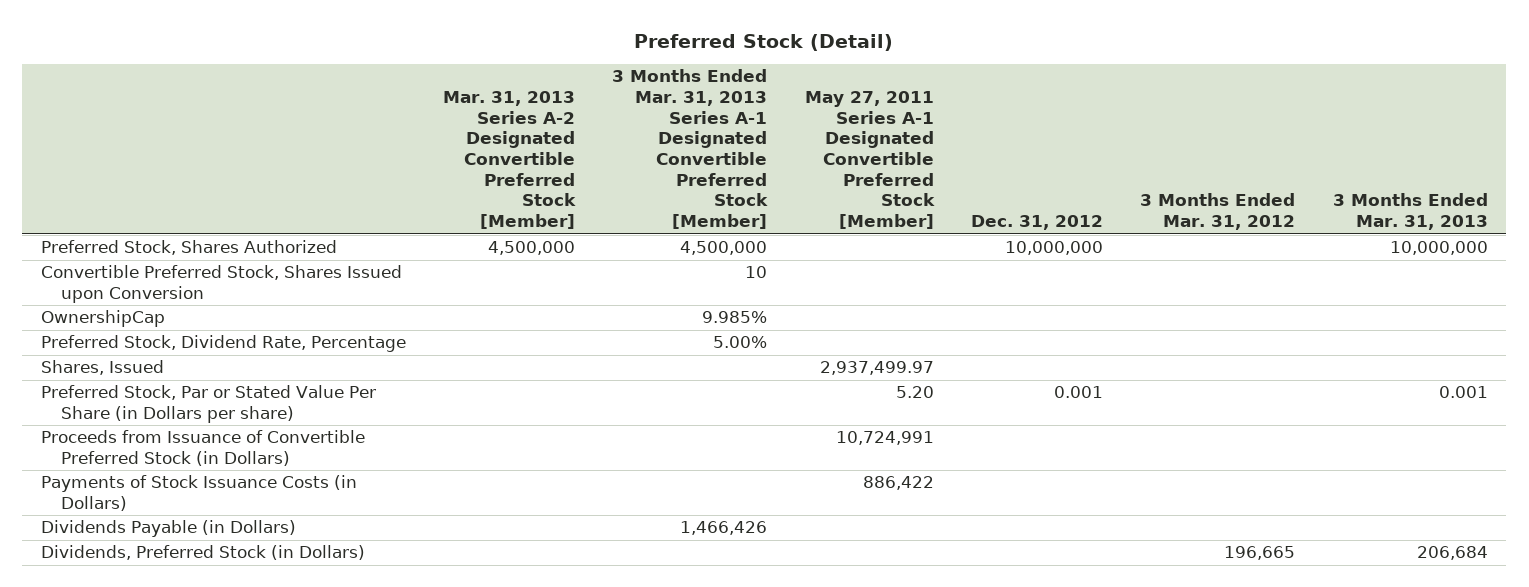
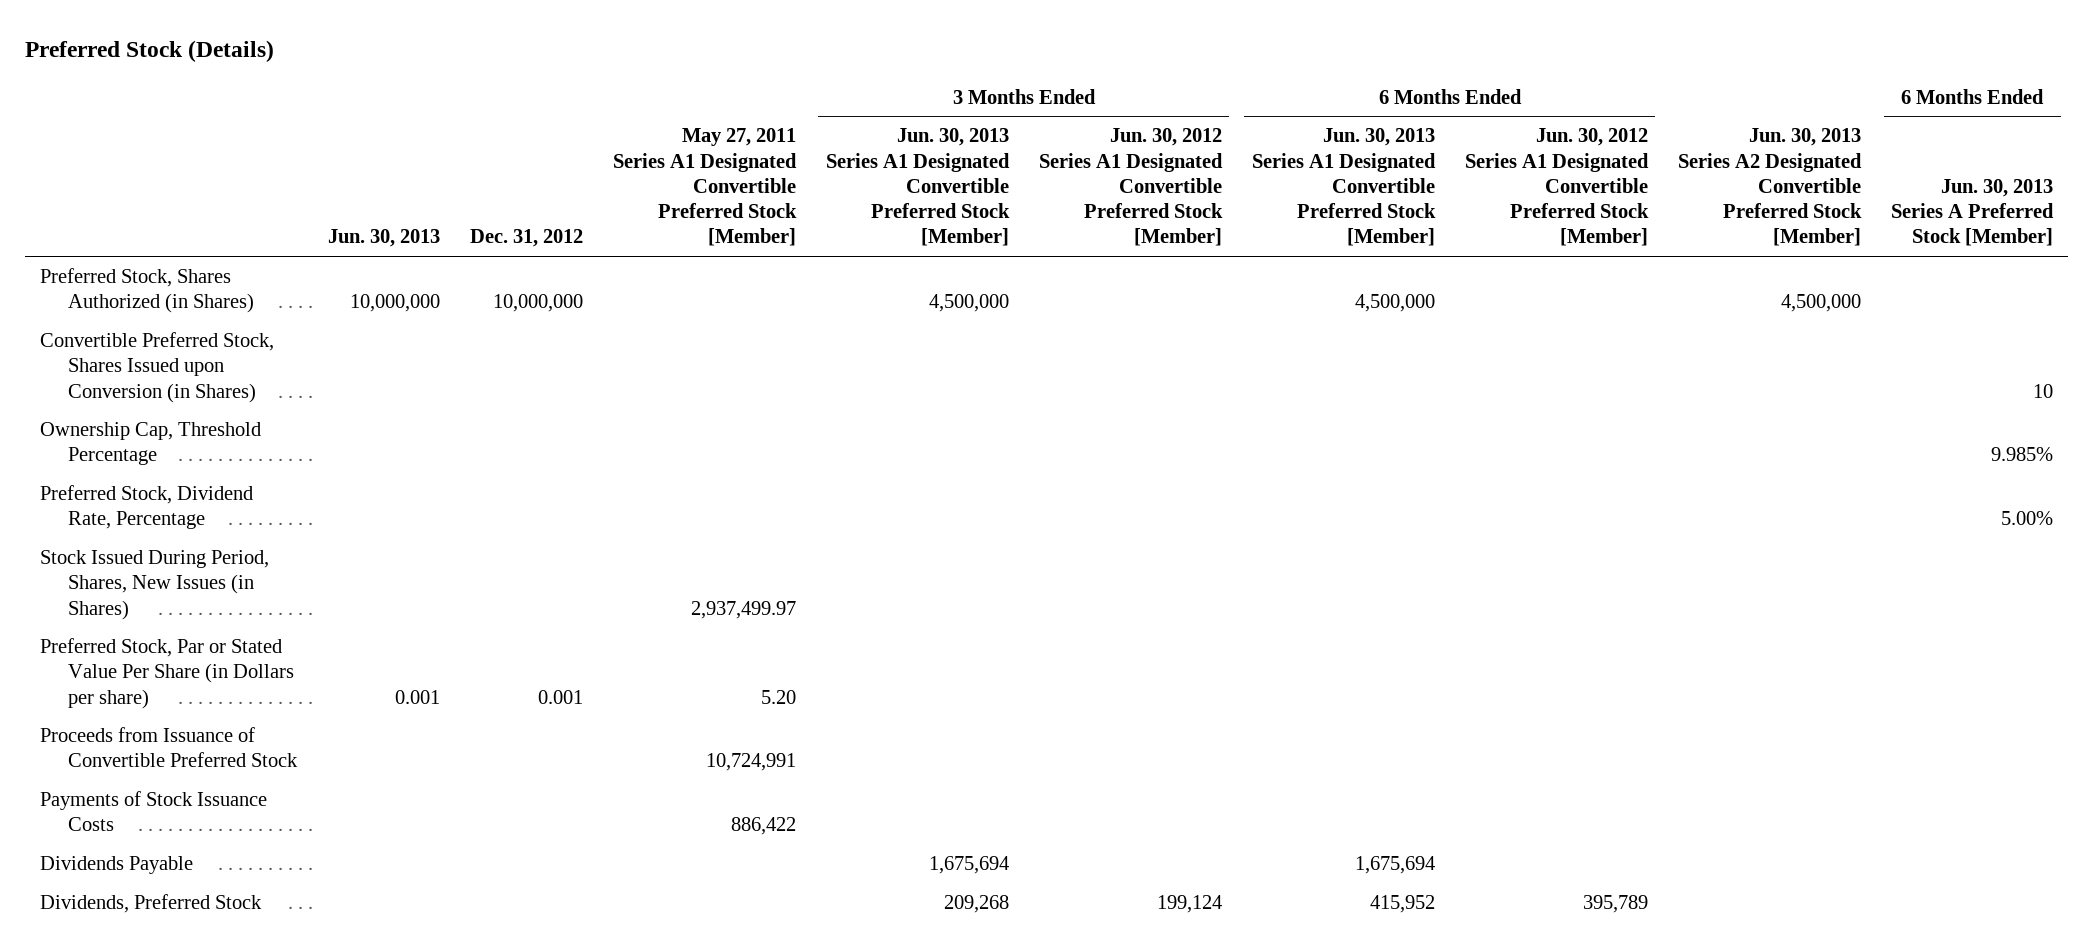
- Preferred Stock (Detail)
+ Preferred Stock (Details)
- | Mar. 31, 2013 Series A-2 Designated Convertible Preferred Stock [Member] | 3 Months Ended Mar. 31, 2013 Series A-1 Designated Convertible Preferred Stock [Member] | May 27, 2011 Series A-1 Designated Convertible Preferred Stock [Member] | Dec. 31, 2012 | 3 Months Ended Mar. 31, 2012 | 3 Months Ended Mar. 31, 2013
+ | Jun. 30, 2013 | Dec. 31, 2012 | May 27, 2011 Series A1 Designated Convertible Preferred Stock [Member] | 3 Months Ended Jun. 30, 2013 Series A1 Designated Convertible Preferred Stock [Member] | 3 Months Ended Jun. 30, 2012 Series A1 Designated Convertible Preferred Stock [Member] | 6 Months Ended Jun. 30, 2013 Series A1 Designated Convertible Preferred Stock [Member] | 6 Months Ended Jun. 30, 2012 Series A1 Designated Convertible Preferred Stock [Member] | Jun. 30, 2013 Series A2 Designated Convertible Preferred Stock [Member] | 6 Months Ended Jun. 30, 2013 Series A Preferred Stock [Member]
- Preferred Stock, Shares Authorized | 4,500,000 | 4,500,000 | | 10,000,000 | | 10,000,000
- Convertible Preferred Stock, Shares Issued upon Conversion | | 10 | | | |
- OwnershipCap | | 9.985% | | | |
+ Preferred Stock, Shares Authorized (in Shares) | 10,000,000 | 10,000,000 | | 4,500,000 | | 4,500,000 | | 4,500,000 |
+ Convertible Preferred Stock, Shares Issued upon Conversion (in Shares) | | | | | | | | | 10
+ Ownership Cap, Threshold Percentage | | | | | | | | | 9.985%
- Shares, Issued | | | 2,937,499.97 | | |
+ Stock Issued During Period, Shares, New Issues (in Shares) | | | 2,937,499.97 | | | | | |
- Proceeds from Issuance of Convertible Preferred Stock (in Dollars) | | | 10,724,991 | | |
- Payments of Stock Issuance Costs (in Dollars) | | | 886,422 | | |
- Dividends Payable (in Dollars) | | 1,466,426 | | | |
- Dividends, Preferred Stock (in Dollars) | | | | | 196,665 | 206,684
+ Proceeds from Issuance of Convertible Preferred Stock | | | 10,724,991 | | | | | |
+ Payments of Stock Issuance Costs | | | 886,422 | | | | | |
+ Dividends Payable | | | | 1,675,694 | | 1,675,694 | | |
+ Dividends, Preferred Stock | | | | 209,268 | 199,124 | 415,952 | 395,789 | |

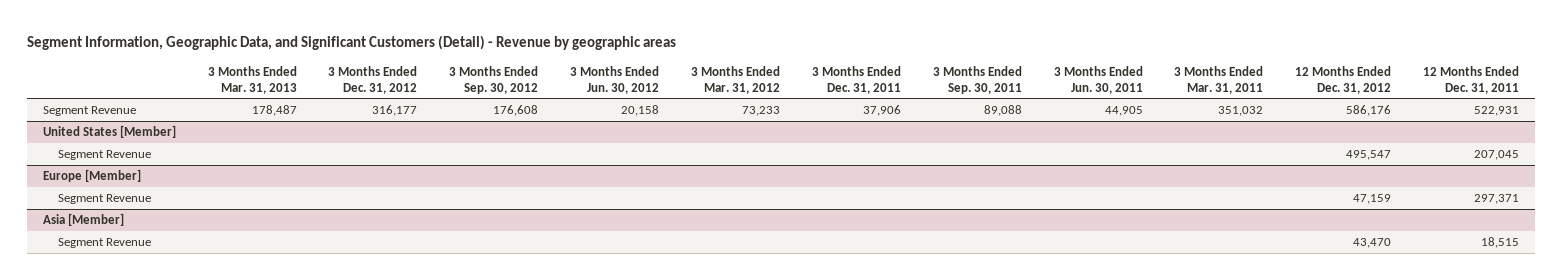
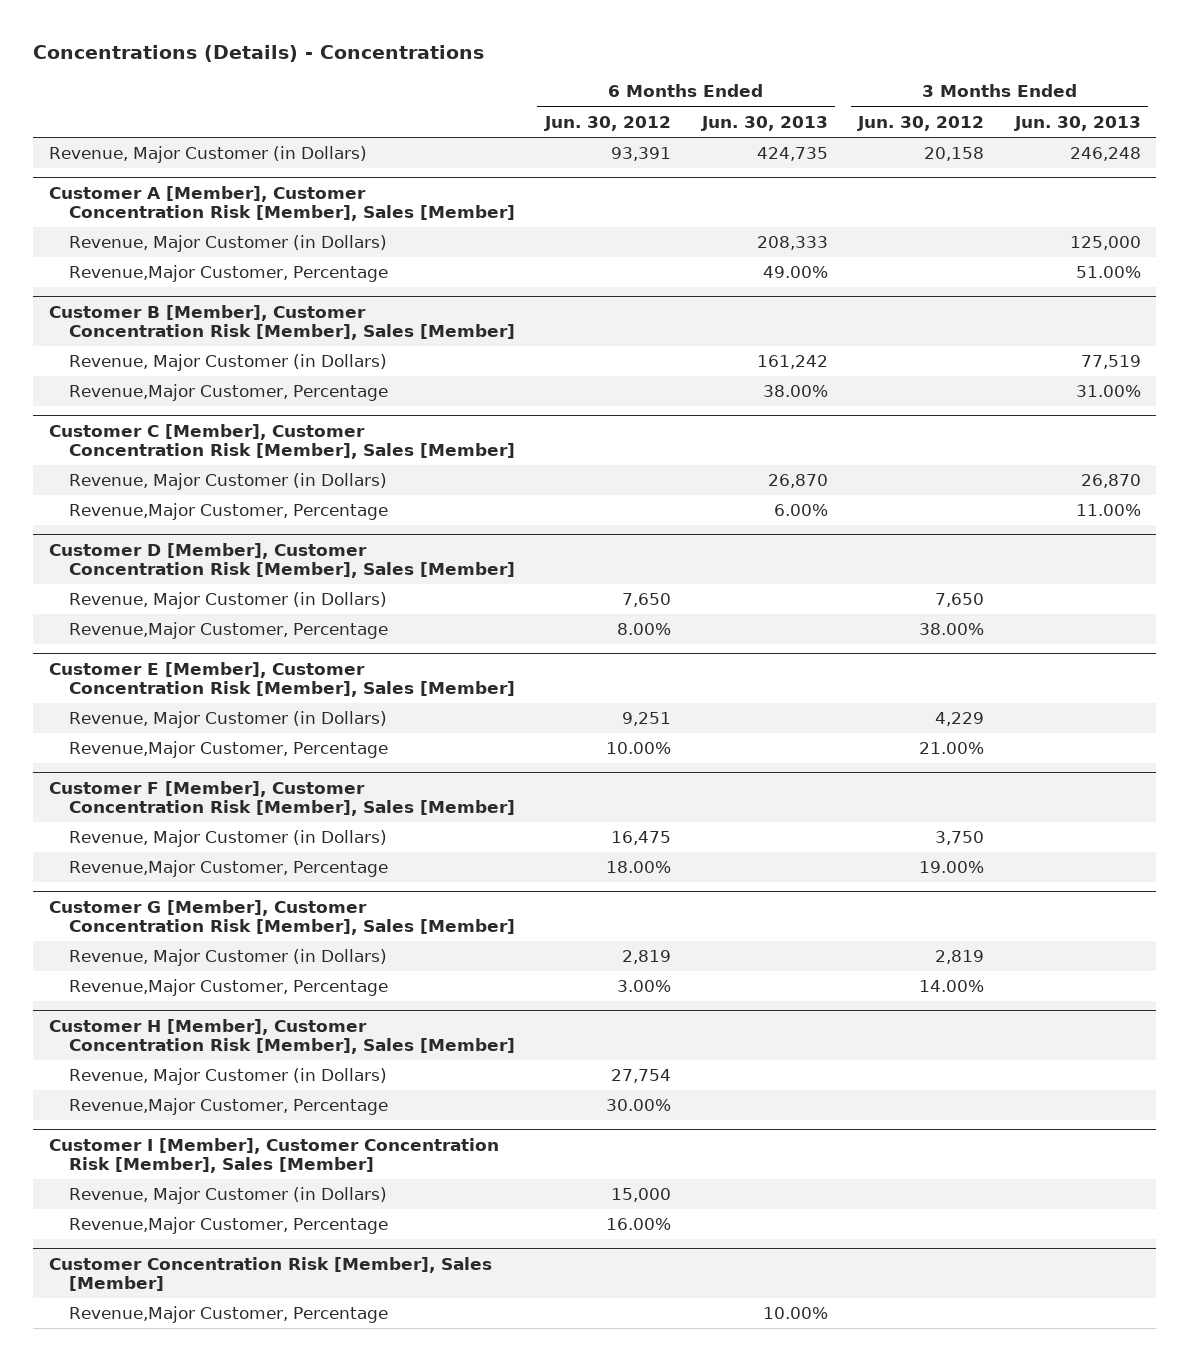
- Segment Information, Geographic Data, and Significant Customers (Detail) - Revenue by geographic areas
+ Concentrations (Details) - Concentrations
- | 3 Months Ended Mar. 31, 2013 | 3 Months Ended Dec. 31, 2012 | 3 Months Ended Sep. 30, 2012 | 3 Months Ended Jun. 30, 2012 | 3 Months Ended Mar. 31, 2012 | 3 Months Ended Dec. 31, 2011 | 3 Months Ended Sep. 30, 2011 | 3 Months Ended Jun. 30, 2011 | 3 Months Ended Mar. 31, 2011 | 12 Months Ended Dec. 31, 2012 | 12 Months Ended Dec. 31, 2011
+ | 6 Months Ended Jun. 30, 2012 | 6 Months Ended Jun. 30, 2013 | 3 Months Ended Jun. 30, 2012 | 3 Months Ended Jun. 30, 2013
- Segment Revenue | 178,487 | 316,177 | 176,608 | 20,158 | 73,233 | 37,906 | 89,088 | 44,905 | 351,032 | 586,176 | 522,931
- United States [Member]
- Segment Revenue | | | | | | | | | | 495,547 | 207,045
- Europe [Member]
- Segment Revenue | | | | | | | | | | 47,159 | 297,371
- Asia [Member]
- Segment Revenue | | | | | | | | | | 43,470 | 18,515
+ Revenue, Major Customer (in Dollars) | 93,391 | 424,735 | 20,158 | 246,248
+ Customer A [Member], Customer Concentration Risk [Member], Sales [Member]
+ Revenue, Major Customer (in Dollars) | | 208,333 | | 125,000
+ Revenue,Major Customer, Percentage | | 49.00% | | 51.00%
+ Customer B [Member], Customer Concentration Risk [Member], Sales [Member]
+ Revenue, Major Customer (in Dollars) | | 161,242 | | 77,519
+ Revenue,Major Customer, Percentage | | 38.00% | | 31.00%
+ Customer C [Member], Customer Concentration Risk [Member], Sales [Member]
+ Revenue, Major Customer (in Dollars) | | 26,870 | | 26,870
+ Revenue,Major Customer, Percentage | | 6.00% | | 11.00%
+ Customer D [Member], Customer Concentration Risk [Member], Sales [Member]
+ Revenue, Major Customer (in Dollars) | 7,650 | | 7,650 |
+ Revenue,Major Customer, Percentage | 8.00% | | 38.00% |
+ Customer E [Member], Customer Concentration Risk [Member], Sales [Member]
+ Revenue, Major Customer (in Dollars) | 9,251 | | 4,229 |
+ Revenue,Major Customer, Percentage | 10.00% | | 21.00% |
+ Customer F [Member], Customer Concentration Risk [Member], Sales [Member]
+ Revenue, Major Customer (in Dollars) | 16,475 | | 3,750 |
+ Revenue,Major Customer, Percentage | 18.00% | | 19.00% |
+ Customer G [Member], Customer Concentration Risk [Member], Sales [Member]
+ Revenue, Major Customer (in Dollars) | 2,819 | | 2,819 |
+ Revenue,Major Customer, Percentage | 3.00% | | 14.00% |
+ Customer H [Member], Customer Concentration Risk [Member], Sales [Member]
+ Revenue, Major Customer (in Dollars) | 27,754 | | |
+ Revenue,Major Customer, Percentage | 30.00% | | |
+ Customer I [Member], Customer Concentration Risk [Member], Sales [Member]
+ Revenue, Major Customer (in Dollars) | 15,000 | | |
+ Revenue,Major Customer, Percentage | 16.00% | | |
+ Customer Concentration Risk [Member], Sales [Member]
+ Revenue,Major Customer, Percentage | | 10.00% | |

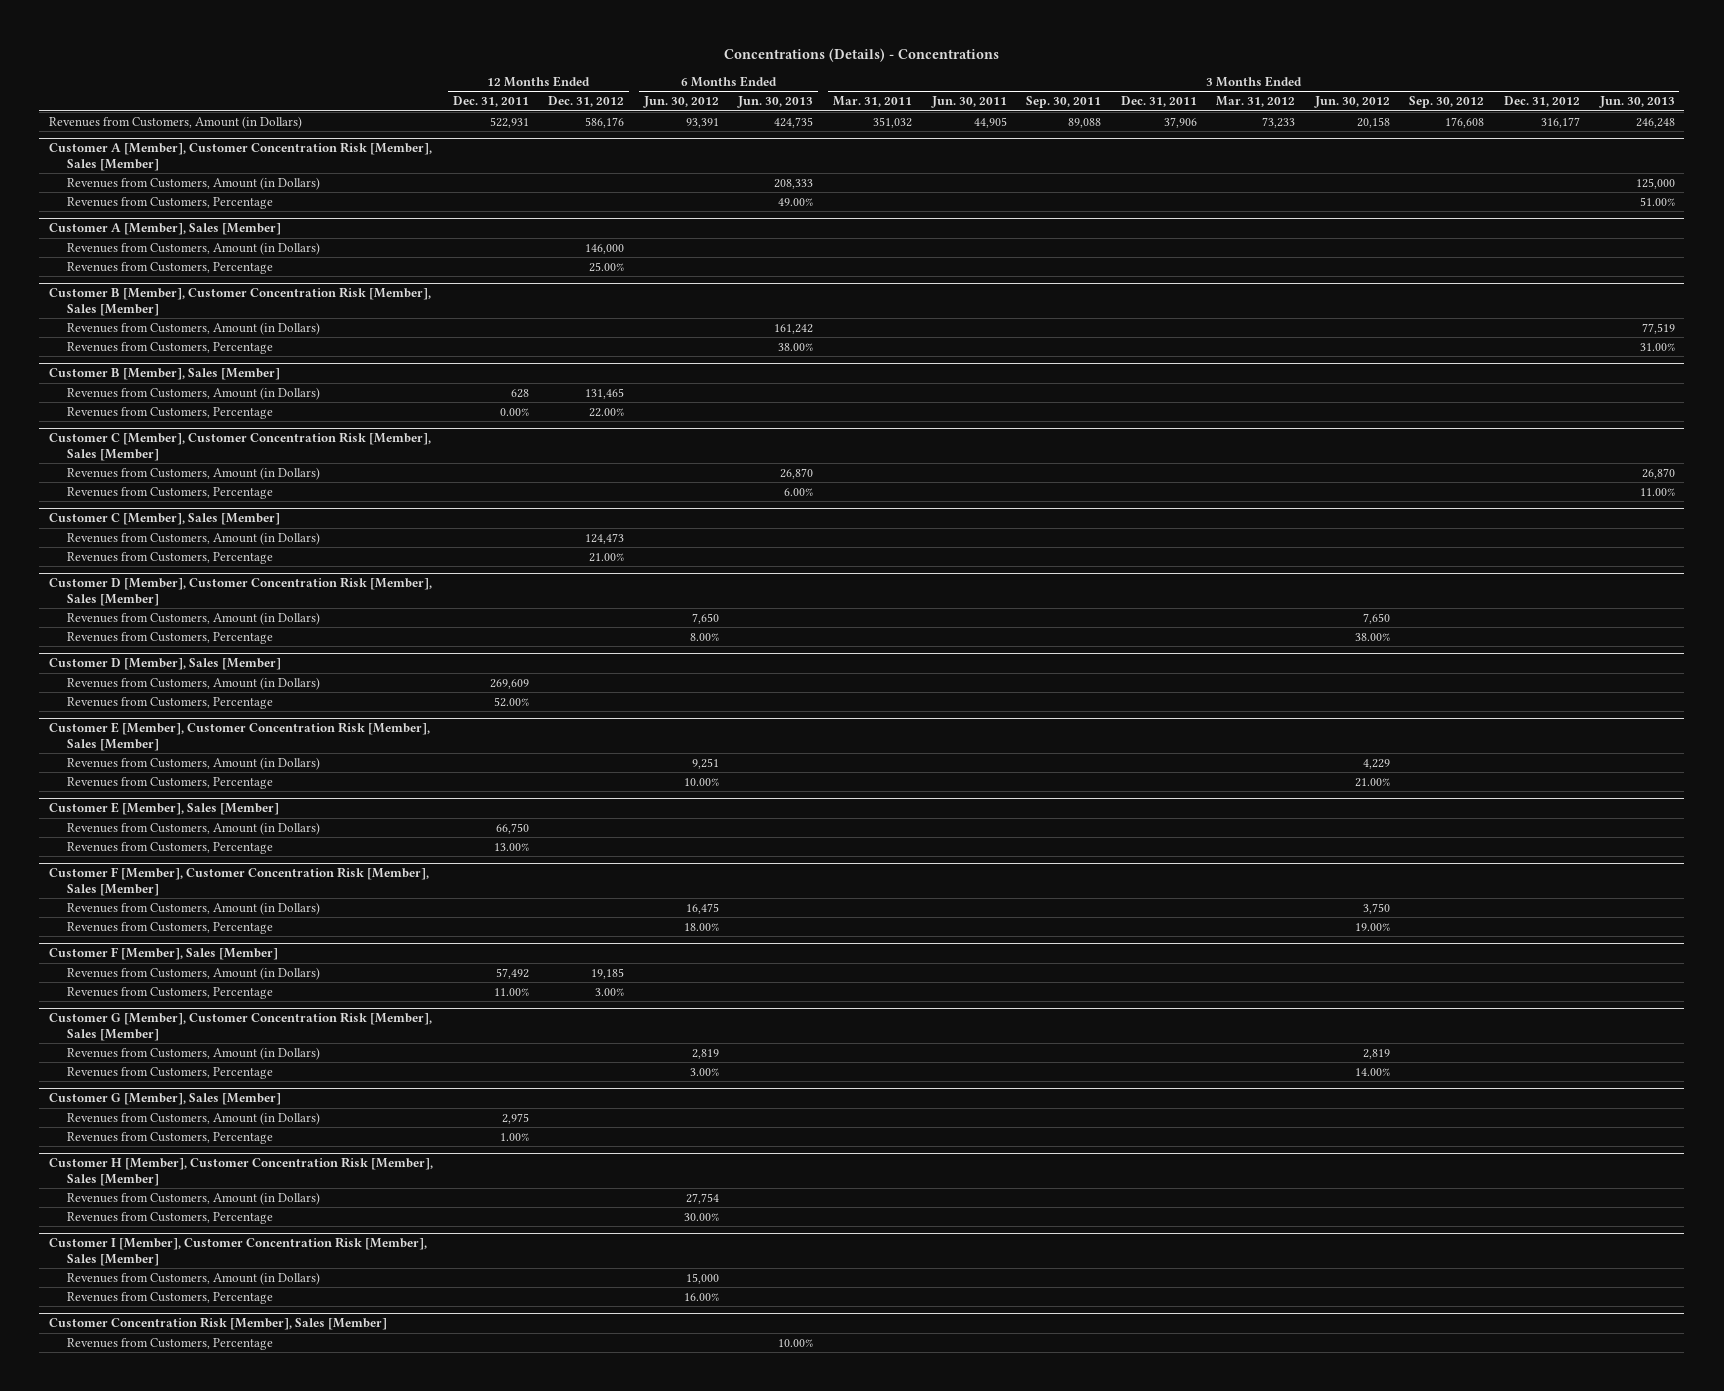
- | 6 Months Ended Jun. 30, 2012 | 6 Months Ended Jun. 30, 2013 | 3 Months Ended Jun. 30, 2012 | 3 Months Ended Jun. 30, 2013
+ | 12 Months Ended Dec. 31, 2011 | 12 Months Ended Dec. 31, 2012 | 6 Months Ended Jun. 30, 2012 | 6 Months Ended Jun. 30, 2013 | 3 Months Ended Mar. 31, 2011 | 3 Months Ended Jun. 30, 2011 | 3 Months Ended Sep. 30, 2011 | 3 Months Ended Dec. 31, 2011 | 3 Months Ended Mar. 31, 2012 | 3 Months Ended Jun. 30, 2012 | 3 Months Ended Sep. 30, 2012 | 3 Months Ended Dec. 31, 2012 | 3 Months Ended Jun. 30, 2013
- Revenue, Major Customer (in Dollars) | 93,391 | 424,735 | 20,158 | 246,248
+ Revenues from Customers, Amount (in Dollars) | 522,931 | 586,176 | 93,391 | 424,735 | 351,032 | 44,905 | 89,088 | 37,906 | 73,233 | 20,158 | 176,608 | 316,177 | 246,248
@ Customer A [Member], Customer Concentration Risk [Member], Sales [Member]
- Revenue, Major Customer (in Dollars) | | 208,333 | | 125,000
- Revenue,Major Customer, Percentage | | 49.00% | | 51.00%
+ Revenues from Customers, Amount (in Dollars) | | | | 208,333 | | | | | | | | | 125,000
+ Revenues from Customers, Percentage | | | | 49.00% | | | | | | | | | 51.00%
+ Customer A [Member], Sales [Member]
+ Revenues from Customers, Amount (in Dollars) | | 146,000 | | | | | | | | | | |
+ Revenues from Customers, Percentage | | 25.00% | | | | | | | | | | |
@ Customer B [Member], Customer Concentration Risk [Member], Sales [Member]
- Revenue, Major Customer (in Dollars) | | 161,242 | | 77,519
- Revenue,Major Customer, Percentage | | 38.00% | | 31.00%
+ Revenues from Customers, Amount (in Dollars) | | | | 161,242 | | | | | | | | | 77,519
+ Revenues from Customers, Percentage | | | | 38.00% | | | | | | | | | 31.00%
+ Customer B [Member], Sales [Member]
+ Revenues from Customers, Amount (in Dollars) | 628 | 131,465 | | | | | | | | | | |
+ Revenues from Customers, Percentage | 0.00% | 22.00% | | | | | | | | | | |
@ Customer C [Member], Customer Concentration Risk [Member], Sales [Member]
- Revenue, Major Customer (in Dollars) | | 26,870 | | 26,870
- Revenue,Major Customer, Percentage | | 6.00% | | 11.00%
+ Revenues from Customers, Amount (in Dollars) | | | | 26,870 | | | | | | | | | 26,870
+ Revenues from Customers, Percentage | | | | 6.00% | | | | | | | | | 11.00%
+ Customer C [Member], Sales [Member]
+ Revenues from Customers, Amount (in Dollars) | | 124,473 | | | | | | | | | | |
+ Revenues from Customers, Percentage | | 21.00% | | | | | | | | | | |
@ Customer D [Member], Customer Concentration Risk [Member], Sales [Member]
- Revenue, Major Customer (in Dollars) | 7,650 | | 7,650 |
- Revenue,Major Customer, Percentage | 8.00% | | 38.00% |
+ Revenues from Customers, Amount (in Dollars) | | | 7,650 | | | | | | | 7,650 | | |
+ Revenues from Customers, Percentage | | | 8.00% | | | | | | | 38.00% | | |
+ Customer D [Member], Sales [Member]
+ Revenues from Customers, Amount (in Dollars) | 269,609 | | | | | | | | | | | |
+ Revenues from Customers, Percentage | 52.00% | | | | | | | | | | | |
@ Customer E [Member], Customer Concentration Risk [Member], Sales [Member]
- Revenue, Major Customer (in Dollars) | 9,251 | | 4,229 |
- Revenue,Major Customer, Percentage | 10.00% | | 21.00% |
+ Revenues from Customers, Amount (in Dollars) | | | 9,251 | | | | | | | 4,229 | | |
+ Revenues from Customers, Percentage | | | 10.00% | | | | | | | 21.00% | | |
+ Customer E [Member], Sales [Member]
+ Revenues from Customers, Amount (in Dollars) | 66,750 | | | | | | | | | | | |
+ Revenues from Customers, Percentage | 13.00% | | | | | | | | | | | |
@ Customer F [Member], Customer Concentration Risk [Member], Sales [Member]
- Revenue, Major Customer (in Dollars) | 16,475 | | 3,750 |
- Revenue,Major Customer, Percentage | 18.00% | | 19.00% |
+ Revenues from Customers, Amount (in Dollars) | | | 16,475 | | | | | | | 3,750 | | |
+ Revenues from Customers, Percentage | | | 18.00% | | | | | | | 19.00% | | |
+ Customer F [Member], Sales [Member]
+ Revenues from Customers, Amount (in Dollars) | 57,492 | 19,185 | | | | | | | | | | |
+ Revenues from Customers, Percentage | 11.00% | 3.00% | | | | | | | | | | |
@ Customer G [Member], Customer Concentration Risk [Member], Sales [Member]
- Revenue, Major Customer (in Dollars) | 2,819 | | 2,819 |
- Revenue,Major Customer, Percentage | 3.00% | | 14.00% |
+ Revenues from Customers, Amount (in Dollars) | | | 2,819 | | | | | | | 2,819 | | |
+ Revenues from Customers, Percentage | | | 3.00% | | | | | | | 14.00% | | |
+ Customer G [Member], Sales [Member]
+ Revenues from Customers, Amount (in Dollars) | 2,975 | | | | | | | | | | | |
+ Revenues from Customers, Percentage | 1.00% | | | | | | | | | | | |
@ Customer H [Member], Customer Concentration Risk [Member], Sales [Member]
- Revenue, Major Customer (in Dollars) | 27,754 | | |
- Revenue,Major Customer, Percentage | 30.00% | | |
+ Revenues from Customers, Amount (in Dollars) | | | 27,754 | | | | | | | | | |
+ Revenues from Customers, Percentage | | | 30.00% | | | | | | | | | |
@ Customer I [Member], Customer Concentration Risk [Member], Sales [Member]
- Revenue, Major Customer (in Dollars) | 15,000 | | |
- Revenue,Major Customer, Percentage | 16.00% | | |
+ Revenues from Customers, Amount (in Dollars) | | | 15,000 | | | | | | | | | |
+ Revenues from Customers, Percentage | | | 16.00% | | | | | | | | | |
@ Customer Concentration Risk [Member], Sales [Member]
- Revenue,Major Customer, Percentage | | 10.00% | |
+ Revenues from Customers, Percentage | | | | 10.00% | | | | | | | | |

